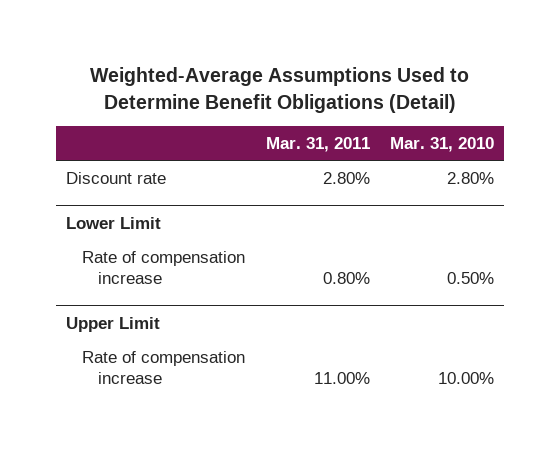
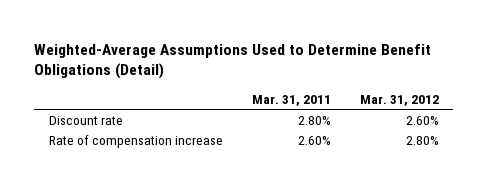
- | Mar. 31, 2011 | Mar. 31, 2010
+ | Mar. 31, 2011 | Mar. 31, 2012
- Lower Limit
- Rate of compensation increase | 0.80% | 0.50%
- Upper Limit
- Rate of compensation increase | 11.00% | 10.00%
+ Rate of compensation increase | 2.60% | 2.80%

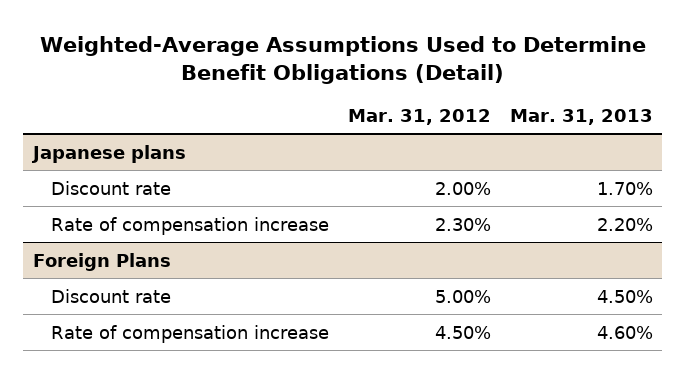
- | Mar. 31, 2011 | Mar. 31, 2012
+ | Mar. 31, 2012 | Mar. 31, 2013
- Discount rate | 2.80% | 2.60%
- Rate of compensation increase | 2.60% | 2.80%
+ Japanese plans
+ Discount rate | 2.00% | 1.70%
+ Rate of compensation increase | 2.30% | 2.20%
+ Foreign Plans
+ Discount rate | 5.00% | 4.50%
+ Rate of compensation increase | 4.50% | 4.60%

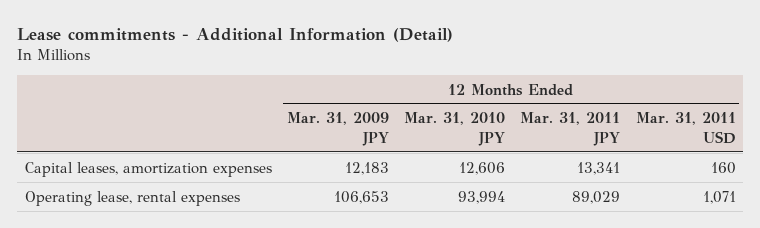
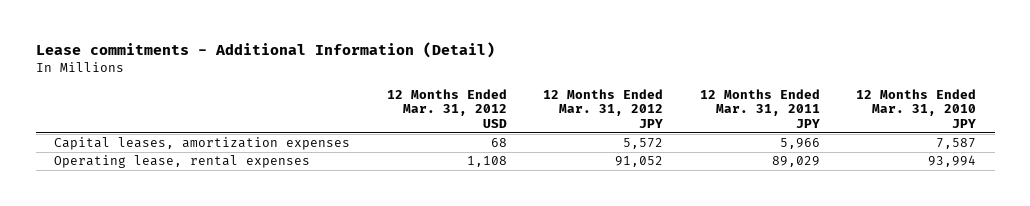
- | 12 Months Ended Mar. 31, 2009 JPY | 12 Months Ended Mar. 31, 2010 JPY | 12 Months Ended Mar. 31, 2011 JPY | 12 Months Ended Mar. 31, 2011 USD
+ | 12 Months Ended Mar. 31, 2012 USD | 12 Months Ended Mar. 31, 2012 JPY | 12 Months Ended Mar. 31, 2011 JPY | 12 Months Ended Mar. 31, 2010 JPY
- Capital leases, amortization expenses | 12,183 | 12,606 | 13,341 | 160
+ Capital leases, amortization expenses | 68 | 5,572 | 5,966 | 7,587

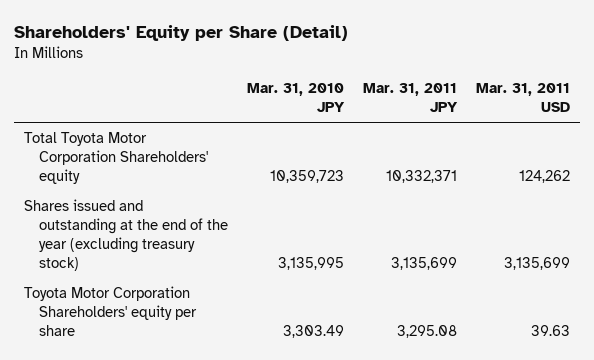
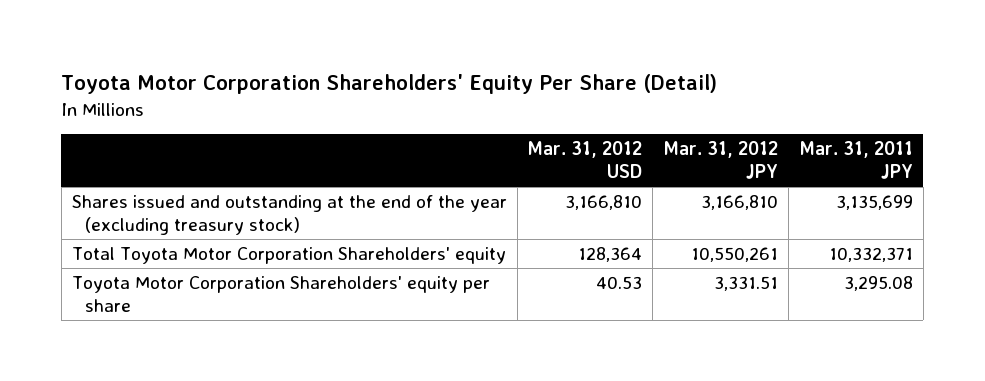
- Shareholders' Equity per Share (Detail)
+ Toyota Motor Corporation Shareholders' Equity Per Share (Detail)
- | Mar. 31, 2010 JPY | Mar. 31, 2011 JPY | Mar. 31, 2011 USD
+ | Mar. 31, 2012 USD | Mar. 31, 2012 JPY | Mar. 31, 2011 JPY
moved down: Total Toyota Motor Corporation Shareholders' equity | 128,364 | 10,550,261 | 10,332,371

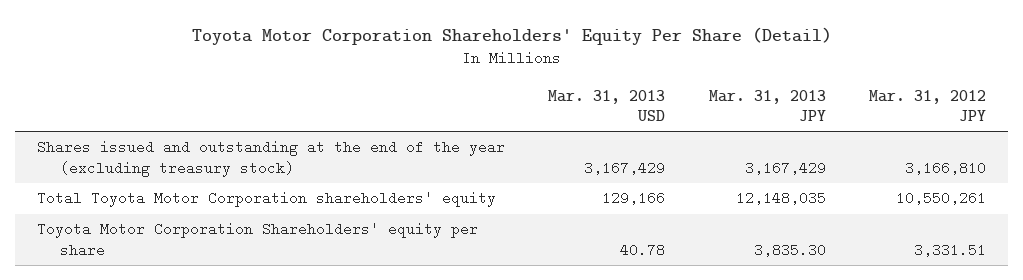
- | Mar. 31, 2012 USD | Mar. 31, 2012 JPY | Mar. 31, 2011 JPY
+ | Mar. 31, 2013 USD | Mar. 31, 2013 JPY | Mar. 31, 2012 JPY
- Total Toyota Motor Corporation Shareholders' equity | 128,364 | 10,550,261 | 10,332,371
+ Total Toyota Motor Corporation shareholders' equity | 129,166 | 12,148,035 | 10,550,261

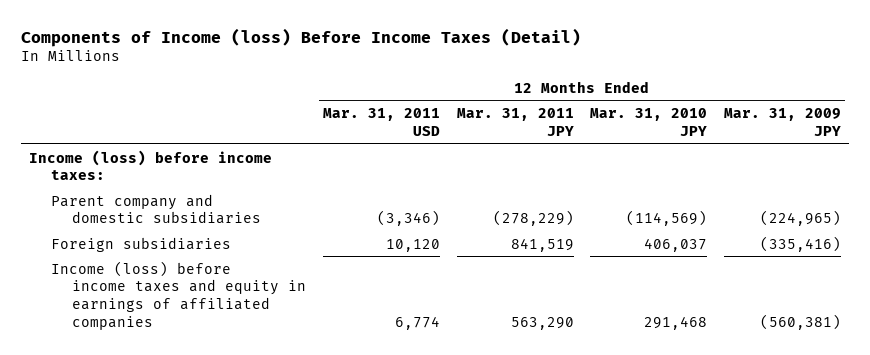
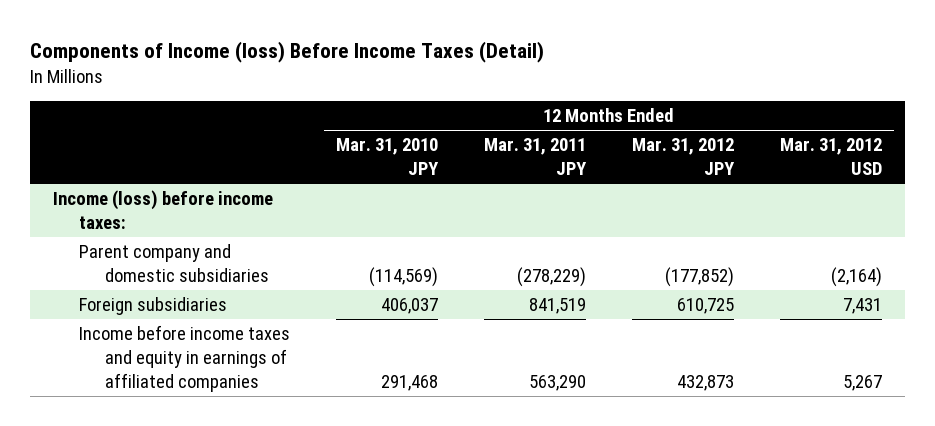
- | 12 Months Ended Mar. 31, 2011 USD | 12 Months Ended Mar. 31, 2011 JPY | 12 Months Ended Mar. 31, 2010 JPY | 12 Months Ended Mar. 31, 2009 JPY
+ | 12 Months Ended Mar. 31, 2010 JPY | 12 Months Ended Mar. 31, 2011 JPY | 12 Months Ended Mar. 31, 2012 JPY | 12 Months Ended Mar. 31, 2012 USD
- Income (loss) before income taxes and equity in earnings of affiliated companies | 6,774 | 563,290 | 291,468 | (560,381)
+ Income before income taxes and equity in earnings of affiliated companies | 291,468 | 563,290 | 432,873 | 5,267

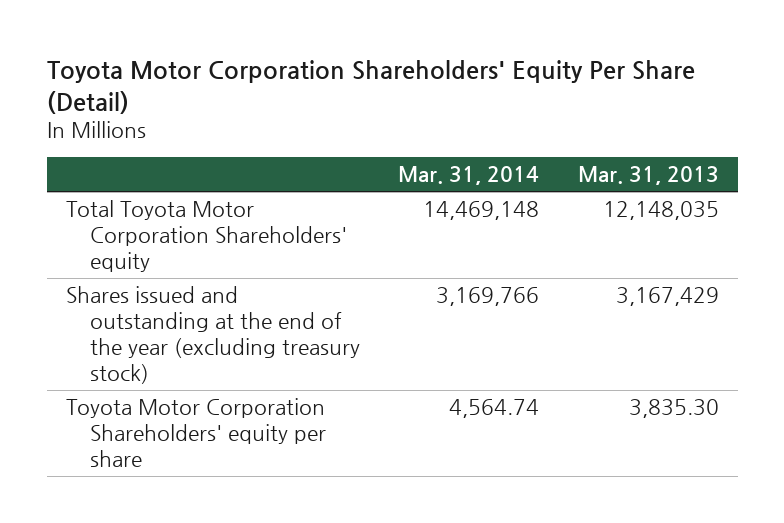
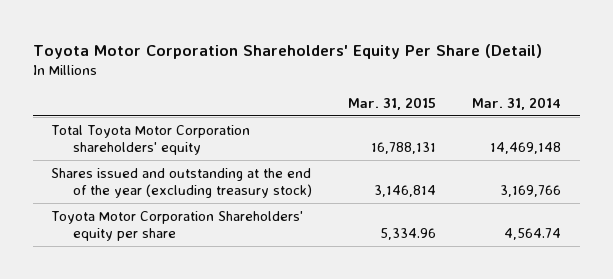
- | Mar. 31, 2014 | Mar. 31, 2013
+ | Mar. 31, 2015 | Mar. 31, 2014
- Total Toyota Motor Corporation Shareholders' equity | 14,469,148 | 12,148,035
+ Total Toyota Motor Corporation shareholders' equity | 16,788,131 | 14,469,148

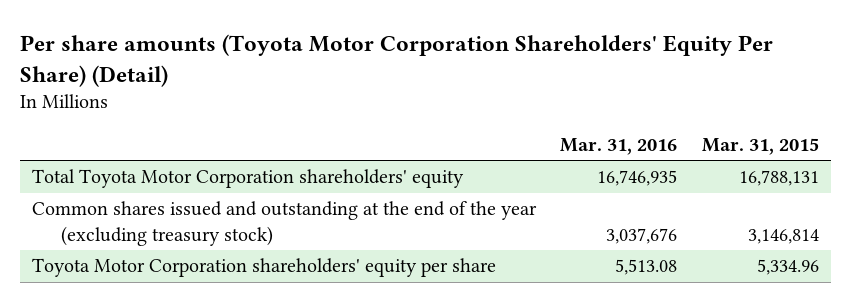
- Toyota Motor Corporation Shareholders' Equity Per Share (Detail)
+ Per share amounts (Toyota Motor Corporation Shareholders' Equity Per Share) (Detail)
- | Mar. 31, 2015 | Mar. 31, 2014
+ | Mar. 31, 2016 | Mar. 31, 2015
- Shares issued and outstanding at the end of the year (excluding treasury stock) | 3,146,814 | 3,169,766
- Toyota Motor Corporation Shareholders' equity per share | 5,334.96 | 4,564.74
+ Common shares issued and outstanding at the end of the year (excluding treasury stock) | 3,037,676 | 3,146,814
+ Toyota Motor Corporation shareholders' equity per share | 5,513.08 | 5,334.96

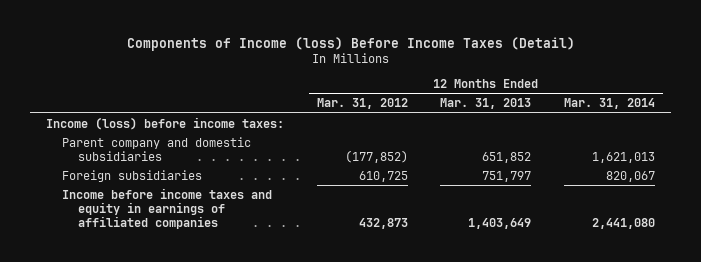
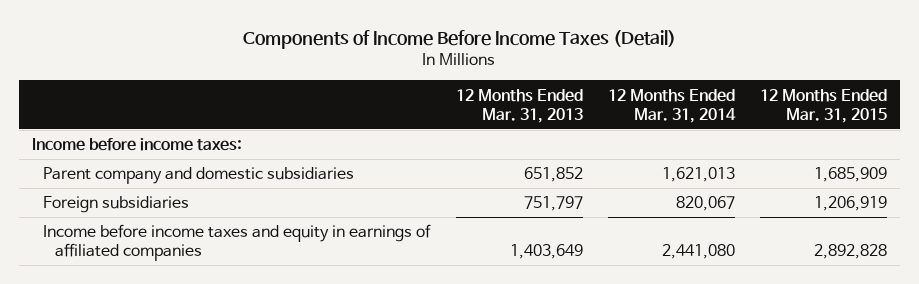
- Components of Income (loss) Before Income Taxes (Detail)
+ Components of Income Before Income Taxes (Detail)
- | 12 Months Ended Mar. 31, 2012 | 12 Months Ended Mar. 31, 2013 | 12 Months Ended Mar. 31, 2014
+ | 12 Months Ended Mar. 31, 2013 | 12 Months Ended Mar. 31, 2014 | 12 Months Ended Mar. 31, 2015
- Income (loss) before income taxes:
+ Income before income taxes:

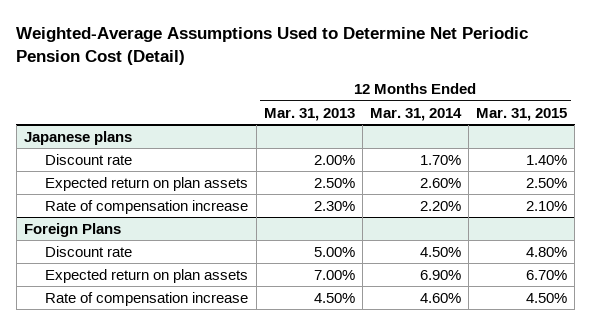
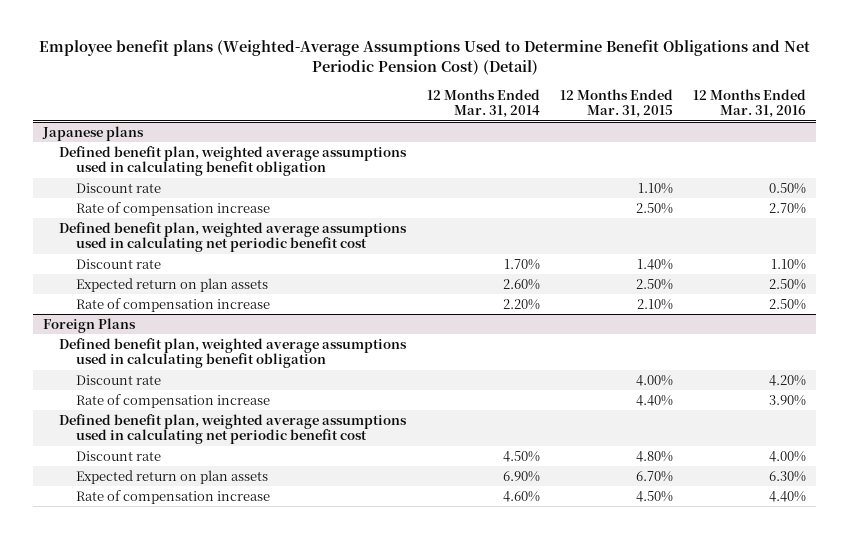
- Weighted-Average Assumptions Used to Determine Net Periodic Pension Cost (Detail)
+ Employee benefit plans (Weighted-Average Assumptions Used to Determine Benefit Obligations and Net Periodic Pension Cost) (Detail)
- | 12 Months Ended Mar. 31, 2013 | 12 Months Ended Mar. 31, 2014 | 12 Months Ended Mar. 31, 2015
+ | 12 Months Ended Mar. 31, 2014 | 12 Months Ended Mar. 31, 2015 | 12 Months Ended Mar. 31, 2016
@ Japanese plans
+ Defined benefit plan, weighted average assumptions used in calculating benefit obligation
+ Discount rate | | 1.10% | 0.50%
+ Rate of compensation increase | | 2.50% | 2.70%
+ Defined benefit plan, weighted average assumptions used in calculating net periodic benefit cost
@ Foreign Plans
+ Defined benefit plan, weighted average assumptions used in calculating benefit obligation
+ Discount rate | | 4.00% | 4.20%
+ Rate of compensation increase | | 4.40% | 3.90%
+ Defined benefit plan, weighted average assumptions used in calculating net periodic benefit cost

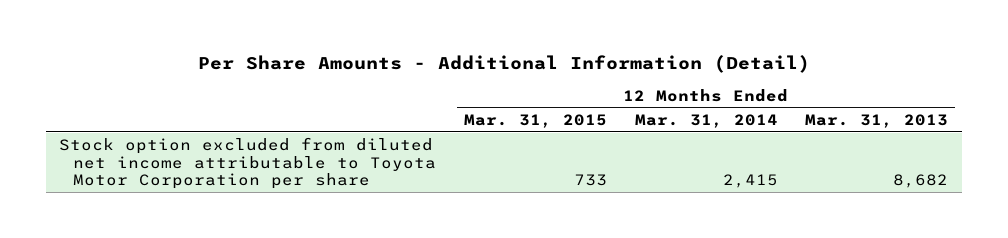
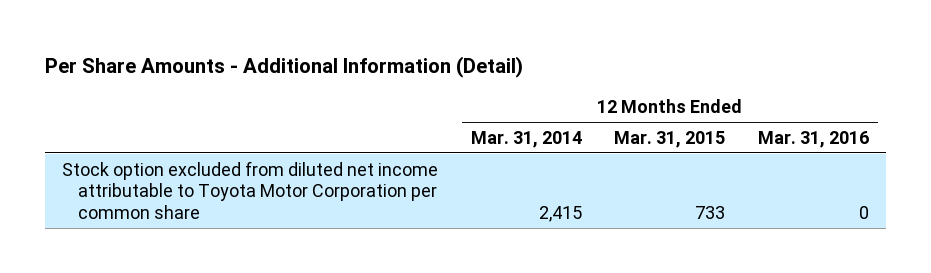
- | 12 Months Ended Mar. 31, 2015 | 12 Months Ended Mar. 31, 2014 | 12 Months Ended Mar. 31, 2013
+ | 12 Months Ended Mar. 31, 2014 | 12 Months Ended Mar. 31, 2015 | 12 Months Ended Mar. 31, 2016
- Stock option excluded from diluted net income attributable to Toyota Motor Corporation per share | 733 | 2,415 | 8,682
+ Stock option excluded from diluted net income attributable to Toyota Motor Corporation per common share | 2,415 | 733 | 0

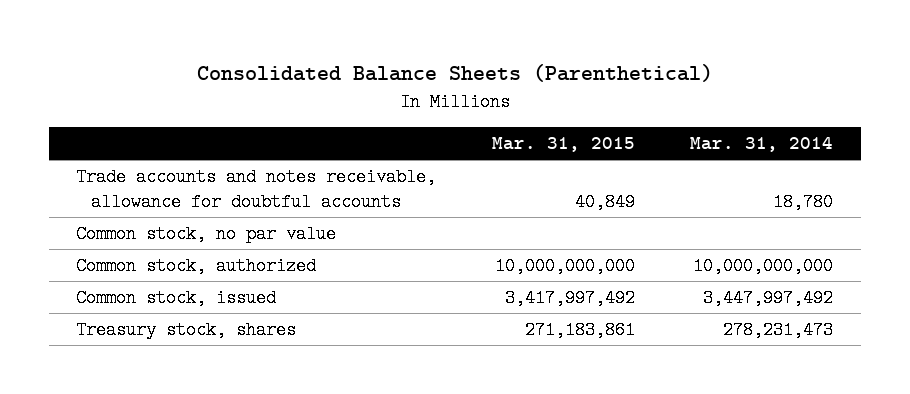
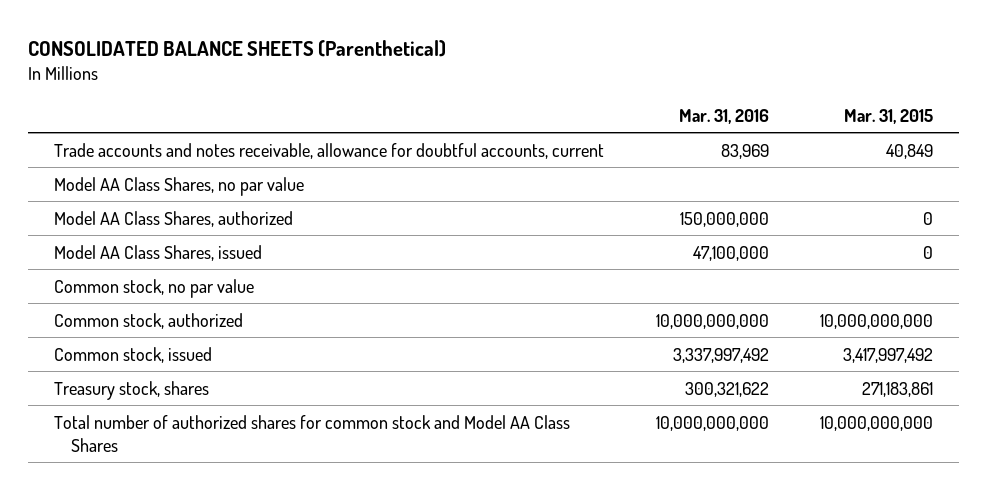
- Consolidated Balance Sheets (Parenthetical)
+ CONSOLIDATED BALANCE SHEETS (Parenthetical)
- | Mar. 31, 2015 | Mar. 31, 2014
+ | Mar. 31, 2016 | Mar. 31, 2015
- Trade accounts and notes receivable, allowance for doubtful accounts | 40,849 | 18,780
+ Trade accounts and notes receivable, allowance for doubtful accounts, current | 83,969 | 40,849
+ Model AA Class Shares, no par value
+ Model AA Class Shares, authorized | 150,000,000 | 0
+ Model AA Class Shares, issued | 47,100,000 | 0
+ Total number of authorized shares for common stock and Model AA Class Shares | 10,000,000,000 | 10,000,000,000

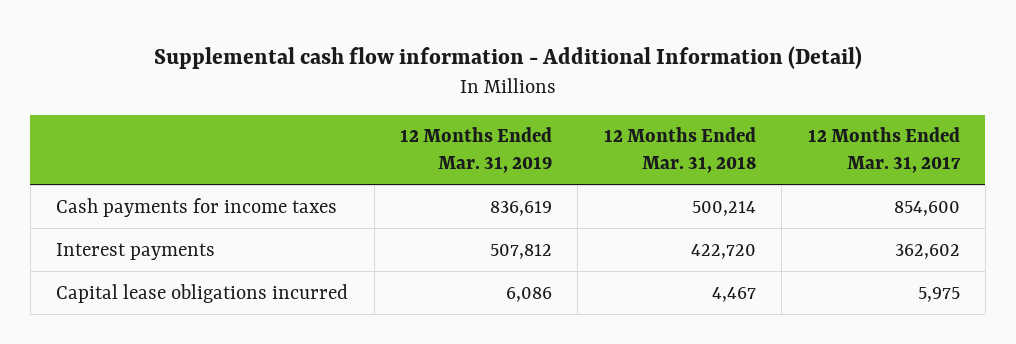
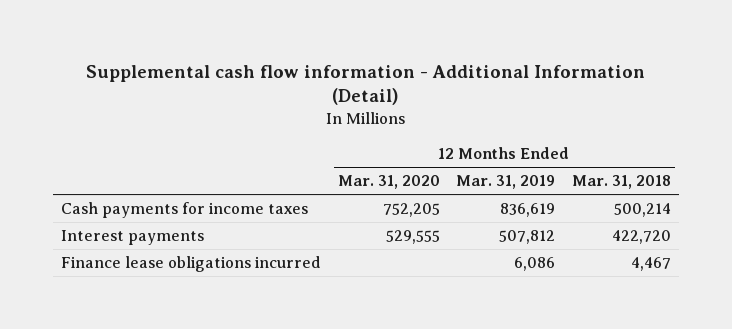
- | 12 Months Ended Mar. 31, 2019 | 12 Months Ended Mar. 31, 2018 | 12 Months Ended Mar. 31, 2017
+ | 12 Months Ended Mar. 31, 2020 | 12 Months Ended Mar. 31, 2019 | 12 Months Ended Mar. 31, 2018
- Capital lease obligations incurred | 6,086 | 4,467 | 5,975
+ Finance lease obligations incurred | | 6,086 | 4,467

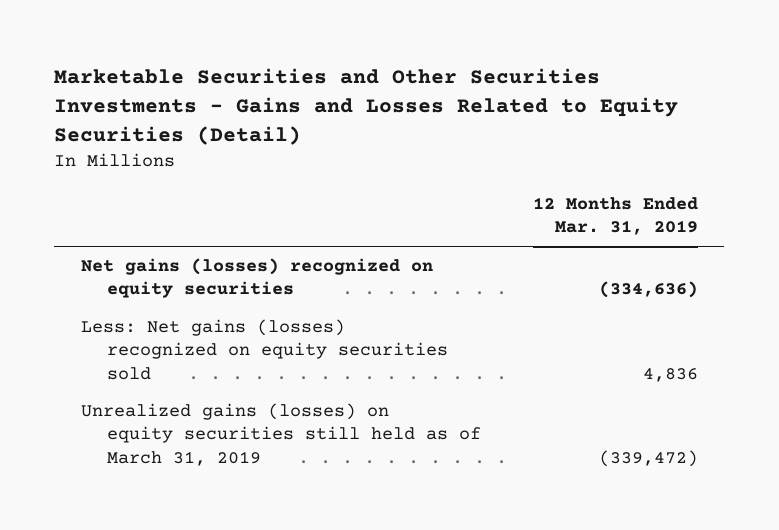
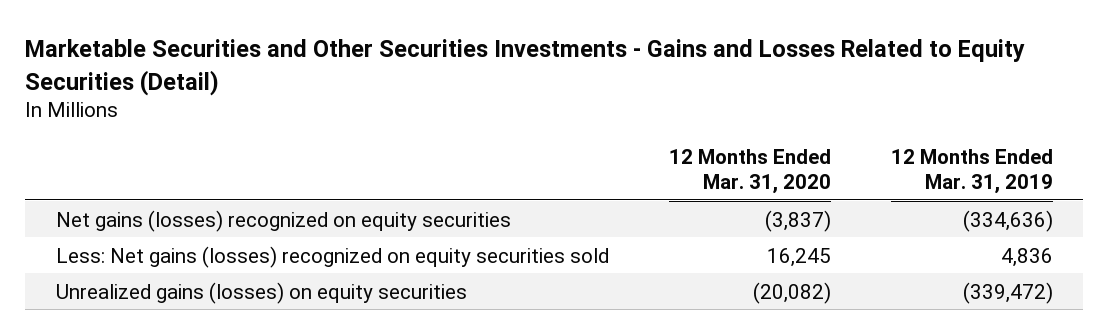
- | 12 Months Ended Mar. 31, 2019
+ | 12 Months Ended Mar. 31, 2020 | 12 Months Ended Mar. 31, 2019
- Unrealized gains (losses) on equity securities still held as of March 31, 2019 | (339,472)
+ Unrealized gains (losses) on equity securities | (20,082) | (339,472)

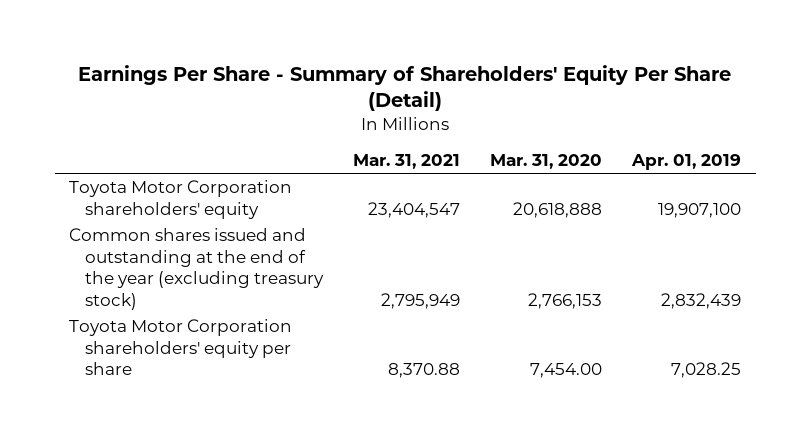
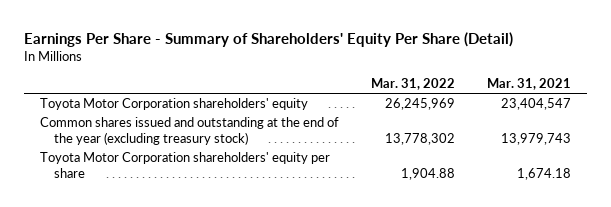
- | Mar. 31, 2021 | Mar. 31, 2020 | Apr. 01, 2019
+ | Mar. 31, 2022 | Mar. 31, 2021
- Common shares issued and outstanding at the end of the year (excluding treasury stock) | 2,795,949 | 2,766,153 | 2,832,439
- Toyota Motor Corporation shareholders' equity per share | 8,370.88 | 7,454.00 | 7,028.25
+ Common shares issued and outstanding at the end of the year (excluding treasury stock) | 13,778,302 | 13,979,743
+ Toyota Motor Corporation shareholders' equity per share | 1,904.88 | 1,674.18

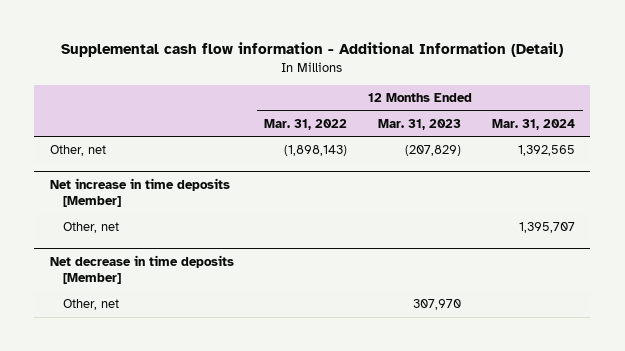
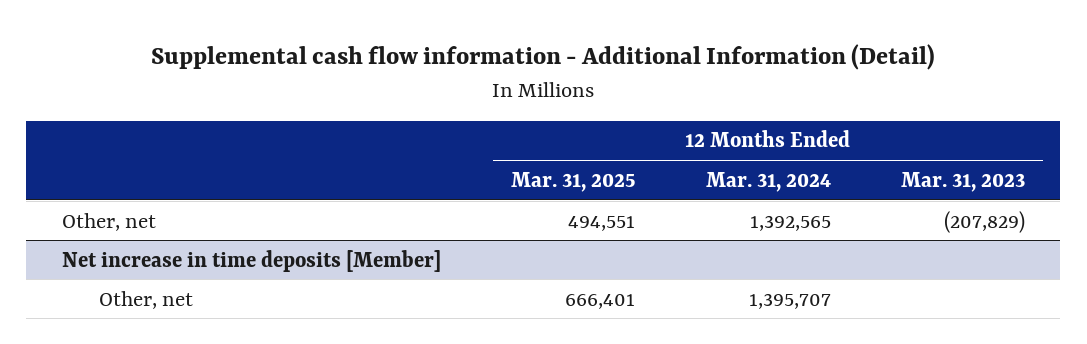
- | 12 Months Ended Mar. 31, 2022 | 12 Months Ended Mar. 31, 2023 | 12 Months Ended Mar. 31, 2024
+ | 12 Months Ended Mar. 31, 2025 | 12 Months Ended Mar. 31, 2024 | 12 Months Ended Mar. 31, 2023
- Net decrease in time deposits [Member]
- Other, net | | 307,970 |

